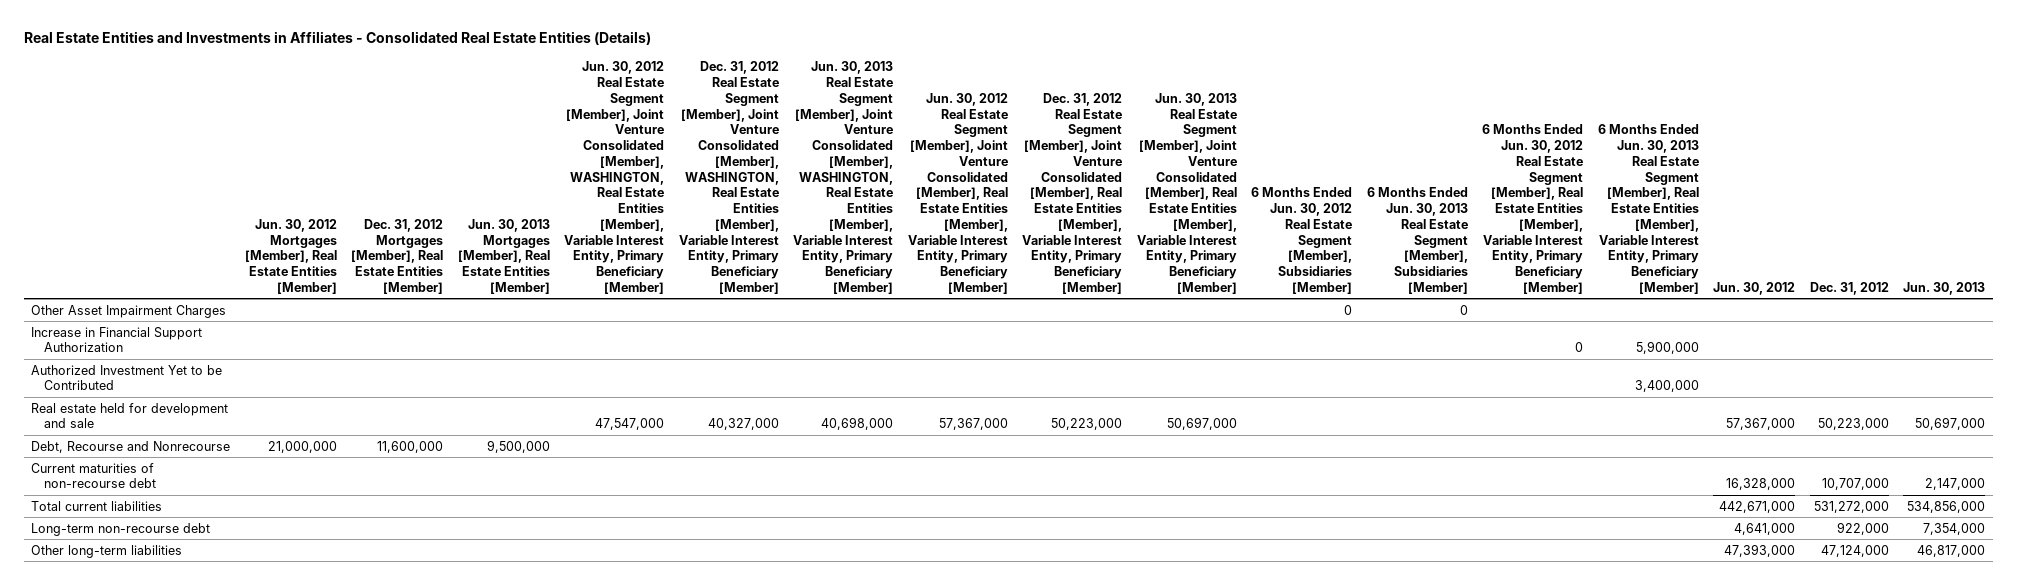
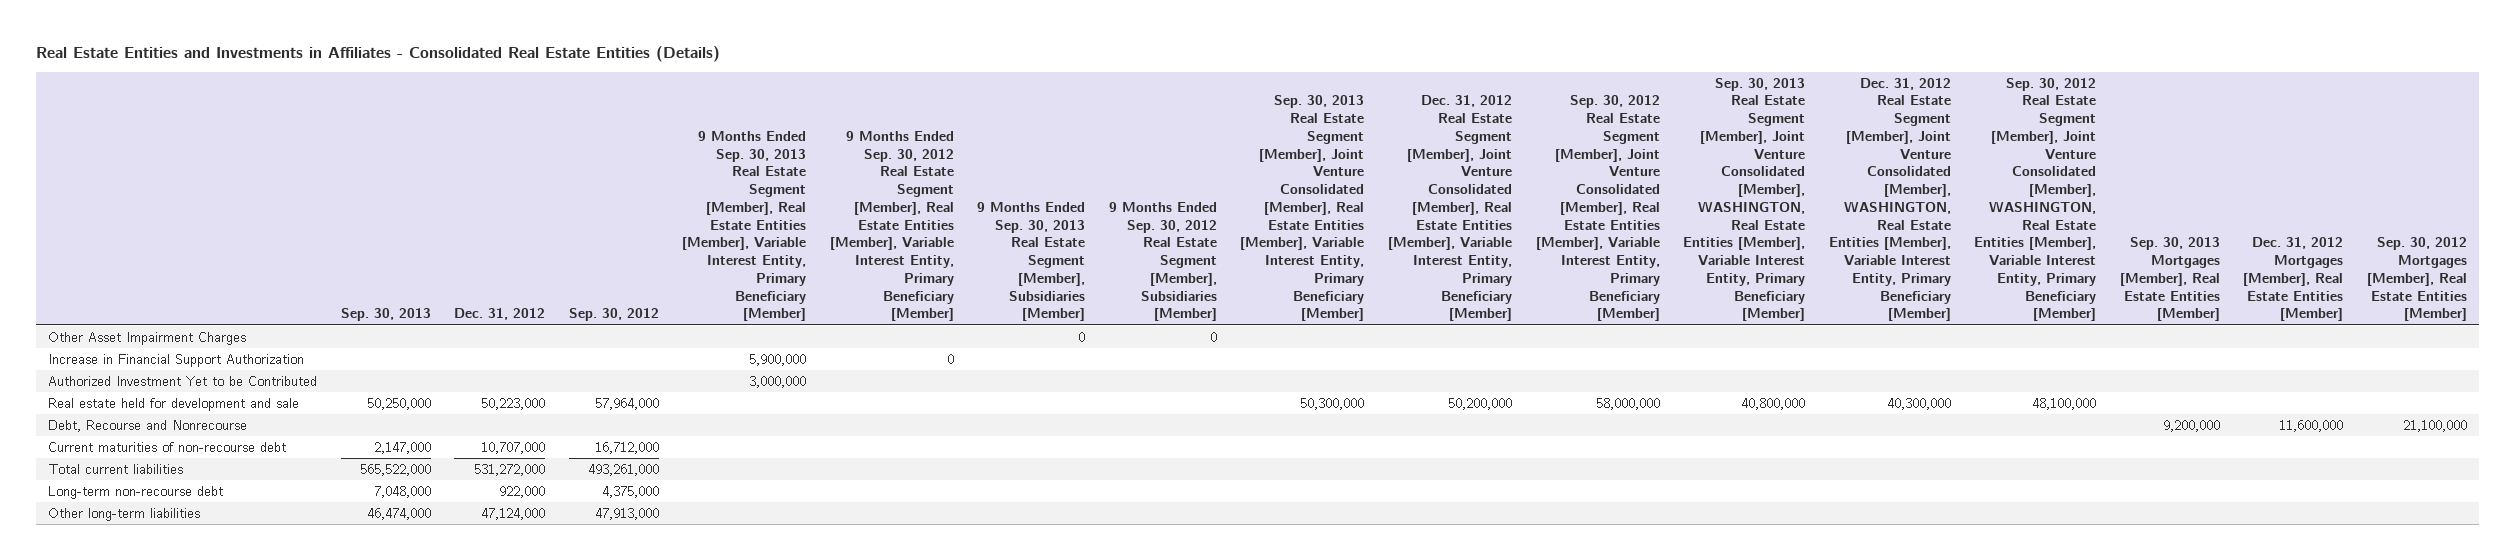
- | Jun. 30, 2012 Mortgages [Member], Real Estate Entities [Member] | Dec. 31, 2012 Mortgages [Member], Real Estate Entities [Member] | Jun. 30, 2013 Mortgages [Member], Real Estate Entities [Member] | Jun. 30, 2012 Real Estate Segment [Member], Joint Venture Consolidated [Member], WASHINGTON, Real Estate Entities [Member], Variable Interest Entity, Primary Beneficiary [Member] | Dec. 31, 2012 Real Estate Segment [Member], Joint Venture Consolidated [Member], WASHINGTON, Real Estate Entities [Member], Variable Interest Entity, Primary Beneficiary [Member] | Jun. 30, 2013 Real Estate Segment [Member], Joint Venture Consolidated [Member], WASHINGTON, Real Estate Entities [Member], Variable Interest Entity, Primary Beneficiary [Member] | Jun. 30, 2012 Real Estate Segment [Member], Joint Venture Consolidated [Member], Real Estate Entities [Member], Variable Interest Entity, Primary Beneficiary [Member] | Dec. 31, 2012 Real Estate Segment [Member], Joint Venture Consolidated [Member], Real Estate Entities [Member], Variable Interest Entity, Primary Beneficiary [Member] | Jun. 30, 2013 Real Estate Segment [Member], Joint Venture Consolidated [Member], Real Estate Entities [Member], Variable Interest Entity, Primary Beneficiary [Member] | 6 Months Ended Jun. 30, 2012 Real Estate Segment [Member], Subsidiaries [Member] | 6 Months Ended Jun. 30, 2013 Real Estate Segment [Member], Subsidiaries [Member] | 6 Months Ended Jun. 30, 2012 Real Estate Segment [Member], Real Estate Entities [Member], Variable Interest Entity, Primary Beneficiary [Member] | 6 Months Ended Jun. 30, 2013 Real Estate Segment [Member], Real Estate Entities [Member], Variable Interest Entity, Primary Beneficiary [Member] | Jun. 30, 2012 | Dec. 31, 2012 | Jun. 30, 2013
+ | Sep. 30, 2013 | Dec. 31, 2012 | Sep. 30, 2012 | 9 Months Ended Sep. 30, 2013 Real Estate Segment [Member], Real Estate Entities [Member], Variable Interest Entity, Primary Beneficiary [Member] | 9 Months Ended Sep. 30, 2012 Real Estate Segment [Member], Real Estate Entities [Member], Variable Interest Entity, Primary Beneficiary [Member] | 9 Months Ended Sep. 30, 2013 Real Estate Segment [Member], Subsidiaries [Member] | 9 Months Ended Sep. 30, 2012 Real Estate Segment [Member], Subsidiaries [Member] | Sep. 30, 2013 Real Estate Segment [Member], Joint Venture Consolidated [Member], Real Estate Entities [Member], Variable Interest Entity, Primary Beneficiary [Member] | Dec. 31, 2012 Real Estate Segment [Member], Joint Venture Consolidated [Member], Real Estate Entities [Member], Variable Interest Entity, Primary Beneficiary [Member] | Sep. 30, 2012 Real Estate Segment [Member], Joint Venture Consolidated [Member], Real Estate Entities [Member], Variable Interest Entity, Primary Beneficiary [Member] | Sep. 30, 2013 Real Estate Segment [Member], Joint Venture Consolidated [Member], WASHINGTON, Real Estate Entities [Member], Variable Interest Entity, Primary Beneficiary [Member] | Dec. 31, 2012 Real Estate Segment [Member], Joint Venture Consolidated [Member], WASHINGTON, Real Estate Entities [Member], Variable Interest Entity, Primary Beneficiary [Member] | Sep. 30, 2012 Real Estate Segment [Member], Joint Venture Consolidated [Member], WASHINGTON, Real Estate Entities [Member], Variable Interest Entity, Primary Beneficiary [Member] | Sep. 30, 2013 Mortgages [Member], Real Estate Entities [Member] | Dec. 31, 2012 Mortgages [Member], Real Estate Entities [Member] | Sep. 30, 2012 Mortgages [Member], Real Estate Entities [Member]
- Real estate held for development and sale | | | | 47,547,000 | 40,327,000 | 40,698,000 | 57,367,000 | 50,223,000 | 50,697,000 | | | | | 57,367,000 | 50,223,000 | 50,697,000
+ Real estate held for development and sale | 50,250,000 | 50,223,000 | 57,964,000 | | | | | 50,300,000 | 50,200,000 | 58,000,000 | 40,800,000 | 40,300,000 | 48,100,000 | | |

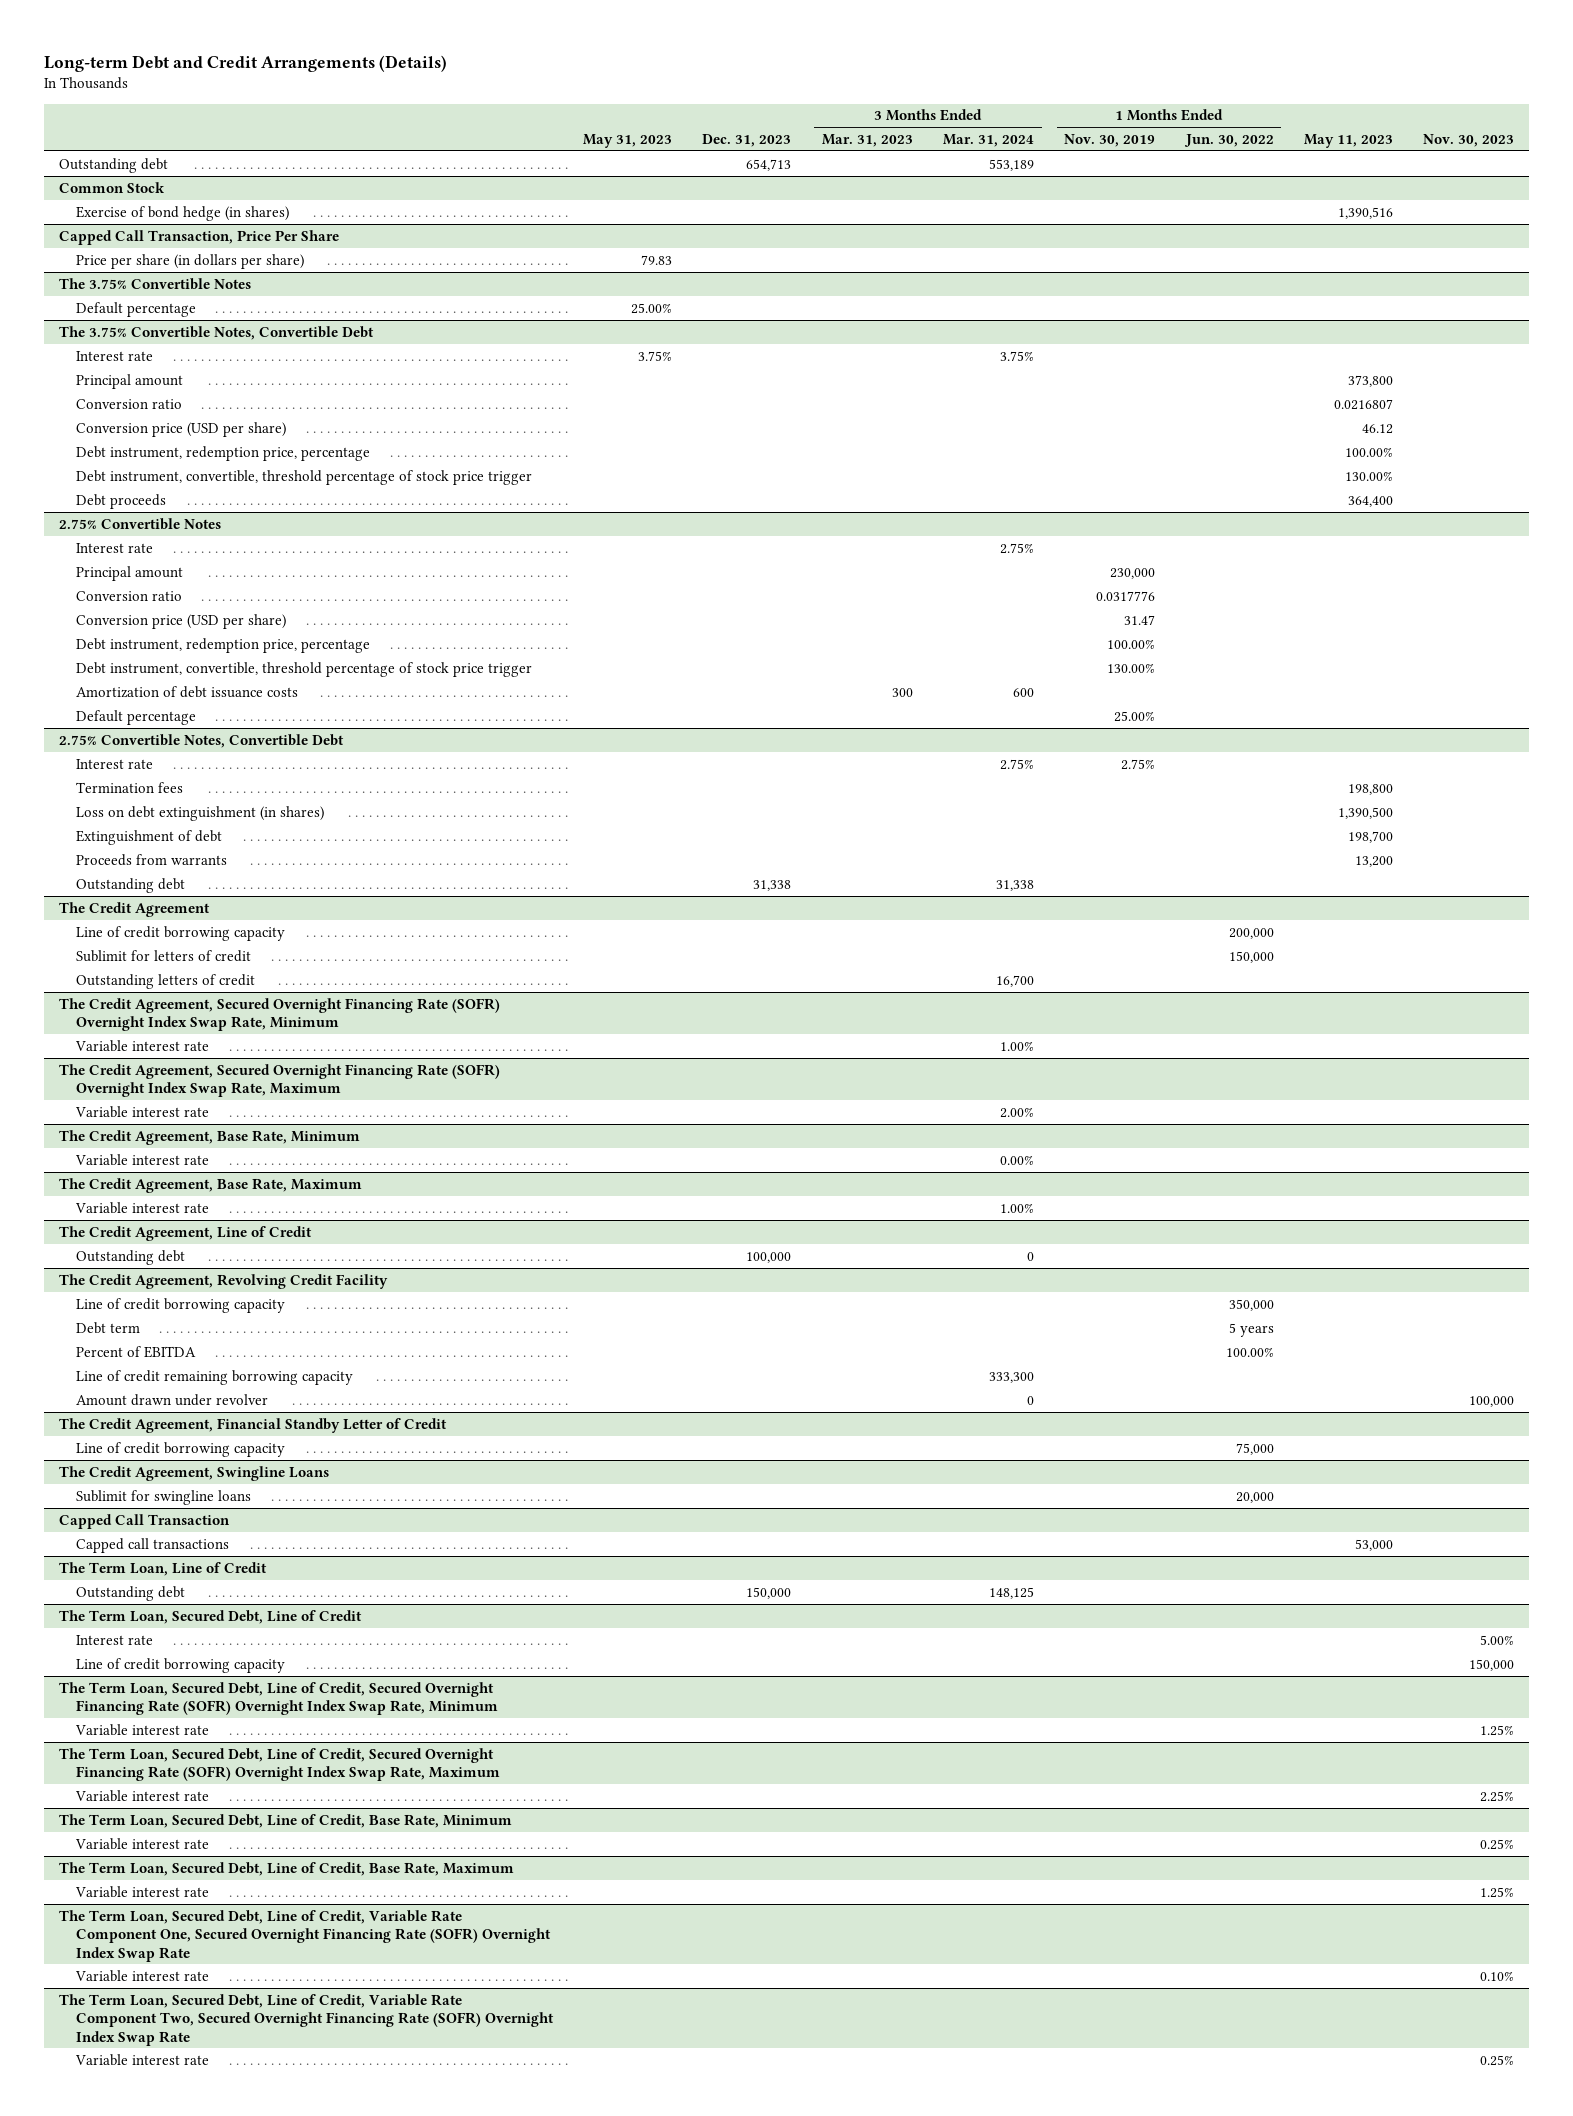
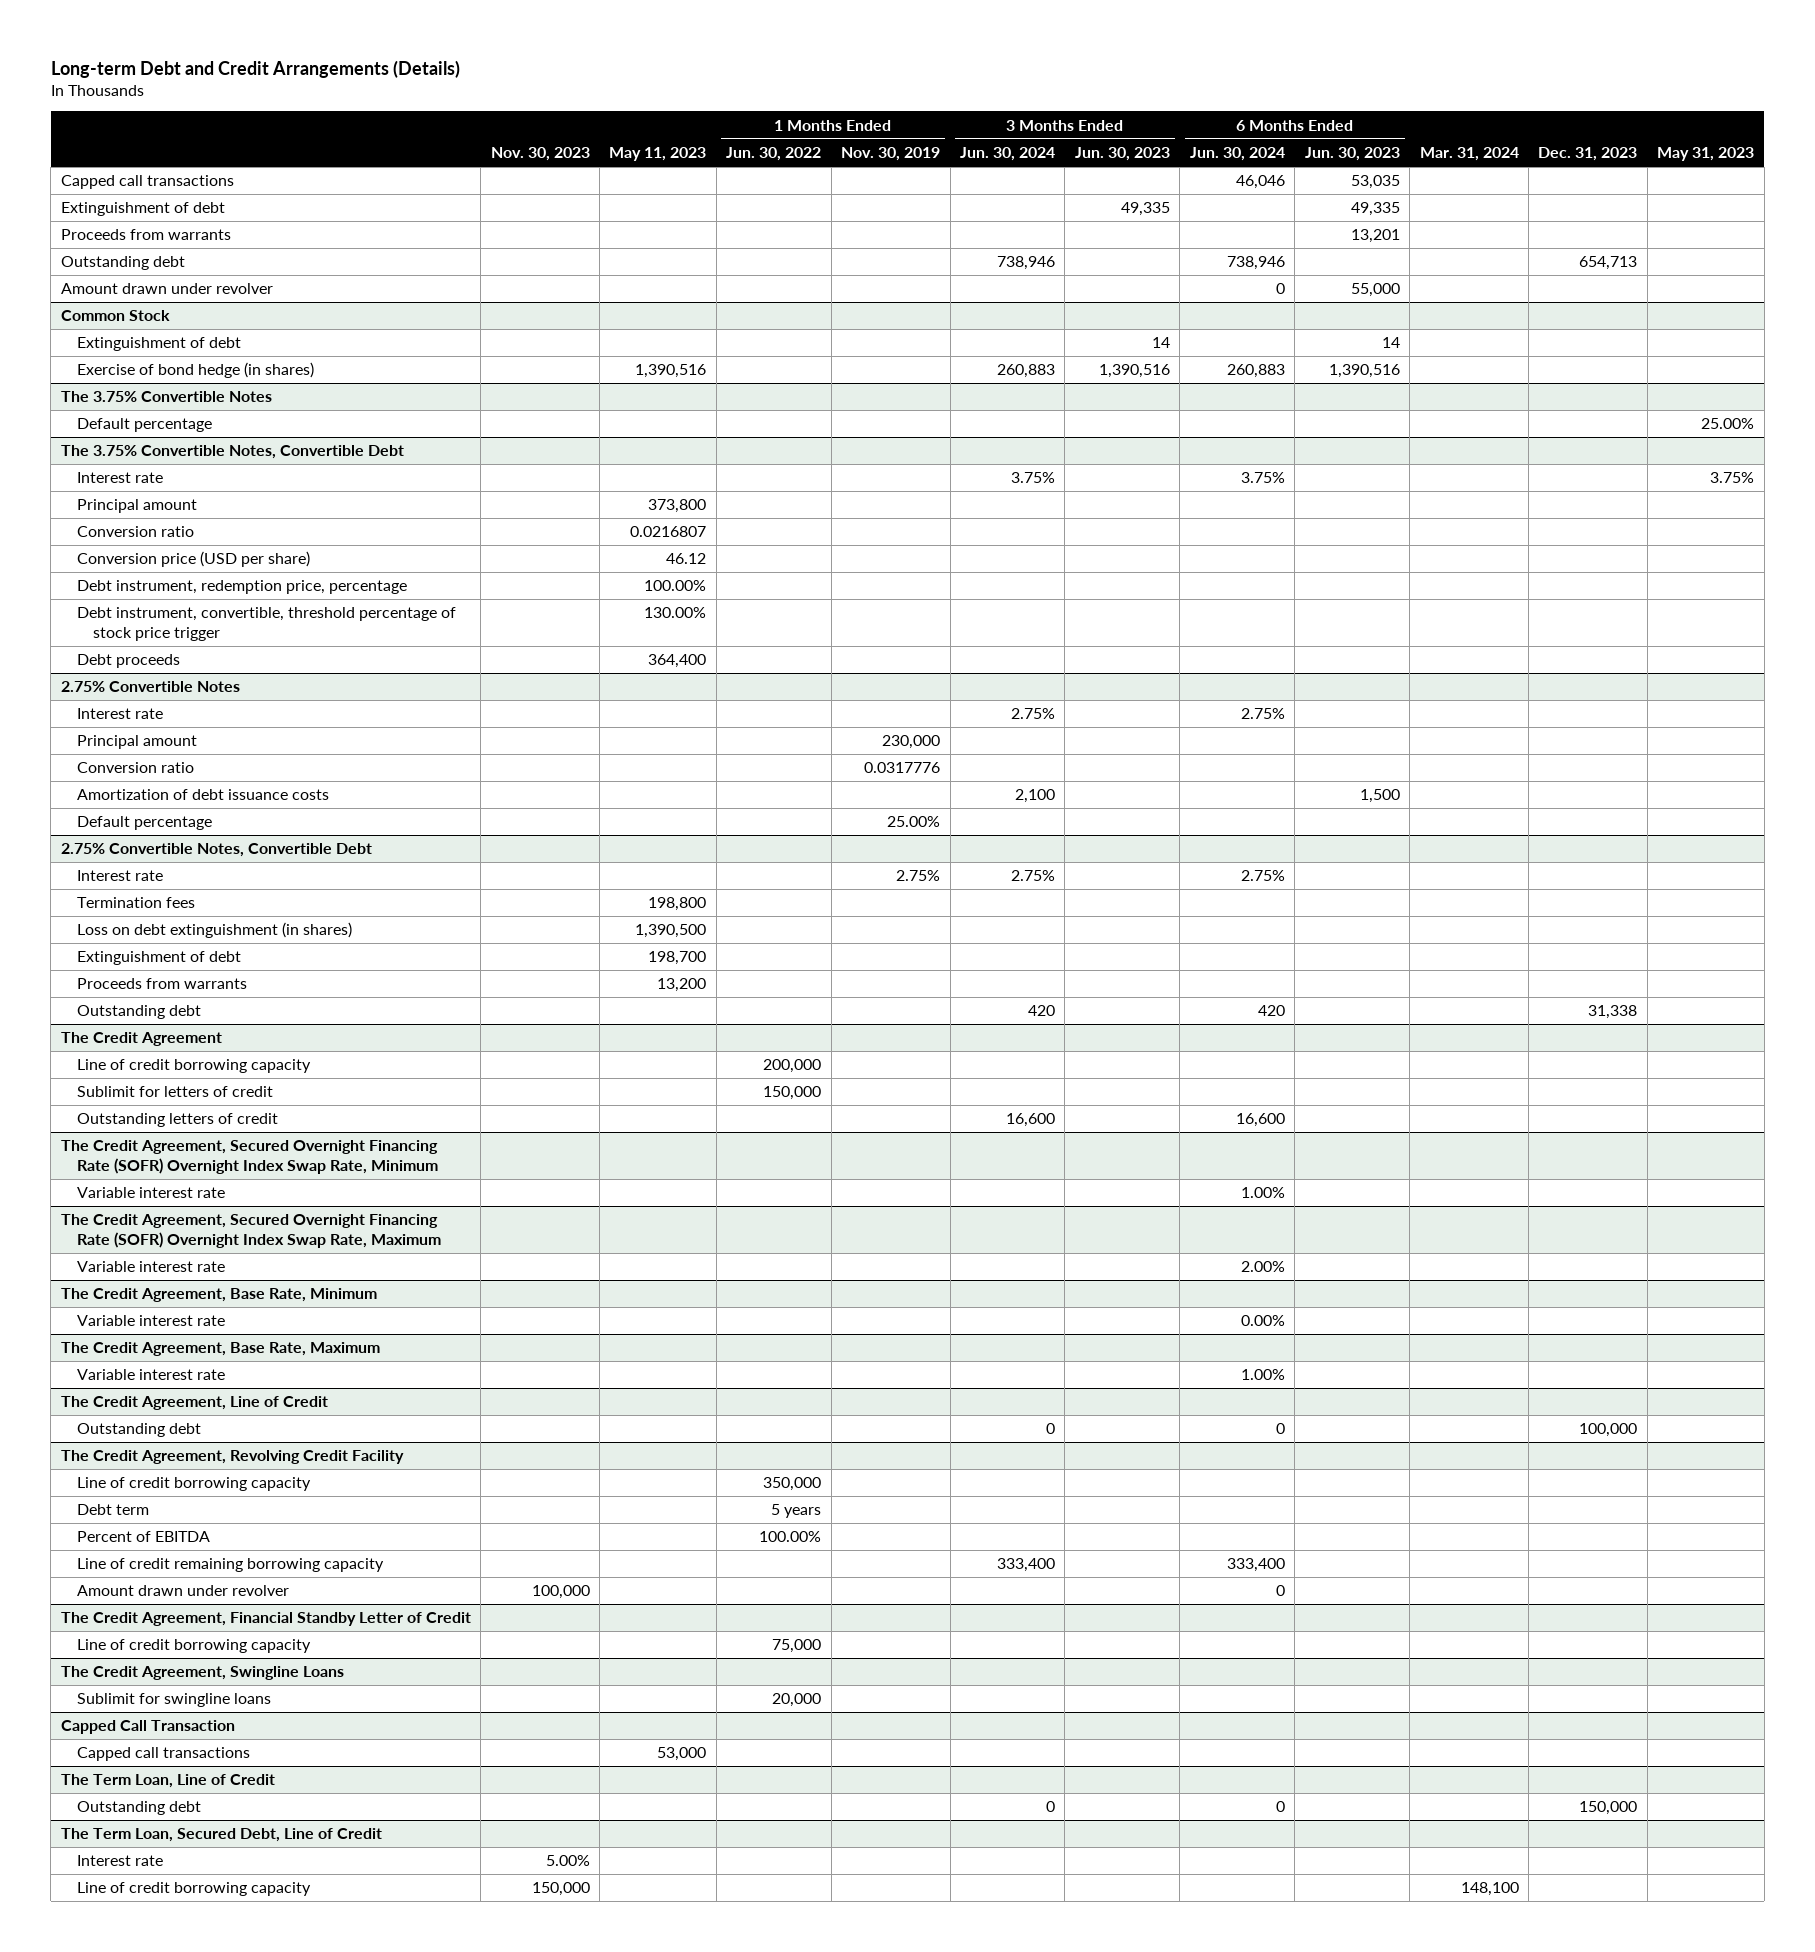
- | May 31, 2023 | Dec. 31, 2023 | 3 Months Ended Mar. 31, 2023 | 3 Months Ended Mar. 31, 2024 | 1 Months Ended Nov. 30, 2019 | 1 Months Ended Jun. 30, 2022 | May 11, 2023 | Nov. 30, 2023
+ | Nov. 30, 2023 | May 11, 2023 | 1 Months Ended Jun. 30, 2022 | 1 Months Ended Nov. 30, 2019 | 3 Months Ended Jun. 30, 2024 | 3 Months Ended Jun. 30, 2023 | 6 Months Ended Jun. 30, 2024 | 6 Months Ended Jun. 30, 2023 | Mar. 31, 2024 | Dec. 31, 2023 | May 31, 2023
+ Capped call transactions | | | | | | | 46,046 | 53,035 | | |
+ Extinguishment of debt | | | | | | 49,335 | | 49,335 | | |
+ Proceeds from warrants | | | | | | | | 13,201 | | |
+ Amount drawn under revolver | | | | | | | 0 | 55,000 | | |
@ Common Stock
+ Extinguishment of debt | | | | | | 14 | | 14 | | |
- Capped Call Transaction, Price Per Share
- Price per share (in dollars per share) | 79.83 | | | | | | |
@ 2.75% Convertible Notes
- Conversion price (USD per share) | | | | | 31.47 | | |
- Debt instrument, redemption price, percentage | | | | | 100.00% | | |
- Debt instrument, convertible, threshold percentage of stock price trigger | | | | | 130.00% | | |
- The Term Loan, Secured Debt, Line of Credit, Secured Overnight Financing Rate (SOFR) Overnight Index Swap Rate, Minimum
- Variable interest rate | | | | | | | | 1.25%
- The Term Loan, Secured Debt, Line of Credit, Secured Overnight Financing Rate (SOFR) Overnight Index Swap Rate, Maximum
- Variable interest rate | | | | | | | | 2.25%
- The Term Loan, Secured Debt, Line of Credit, Base Rate, Minimum
- Variable interest rate | | | | | | | | 0.25%
- The Term Loan, Secured Debt, Line of Credit, Base Rate, Maximum
- Variable interest rate | | | | | | | | 1.25%
- The Term Loan, Secured Debt, Line of Credit, Variable Rate Component One, Secured Overnight Financing Rate (SOFR) Overnight Index Swap Rate
- Variable interest rate | | | | | | | | 0.10%
- The Term Loan, Secured Debt, Line of Credit, Variable Rate Component Two, Secured Overnight Financing Rate (SOFR) Overnight Index Swap Rate
- Variable interest rate | | | | | | | | 0.25%

